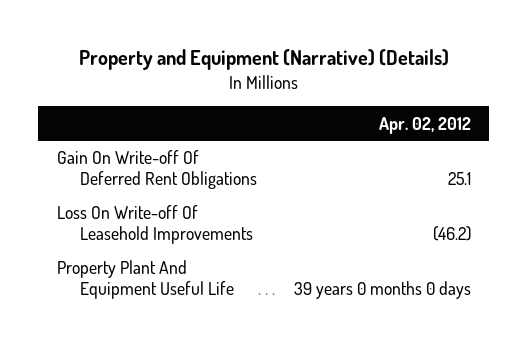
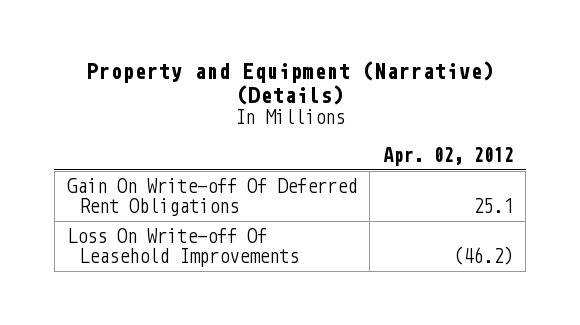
- Property Plant And Equipment Useful Life | 39 years 0 months 0 days

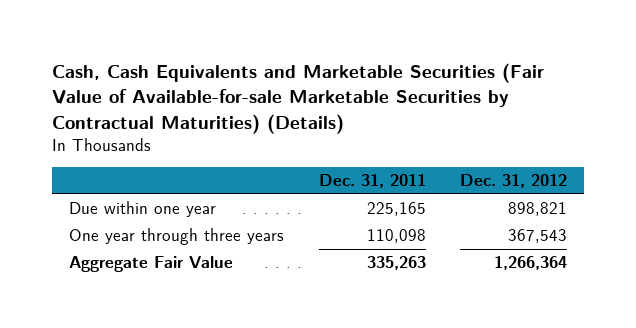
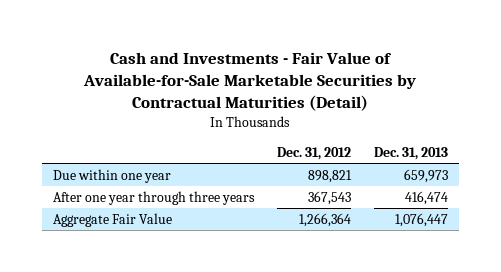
- Cash, Cash Equivalents and Marketable Securities (Fair Value of Available-for-sale Marketable Securities by Contractual Maturities) (Details)
+ Cash and Investments - Fair Value of Available-for-Sale Marketable Securities by Contractual Maturities (Detail)
- | Dec. 31, 2011 | Dec. 31, 2012
+ | Dec. 31, 2012 | Dec. 31, 2013
- One year through three years | 110,098 | 367,543
+ After one year through three years | 367,543 | 416,474

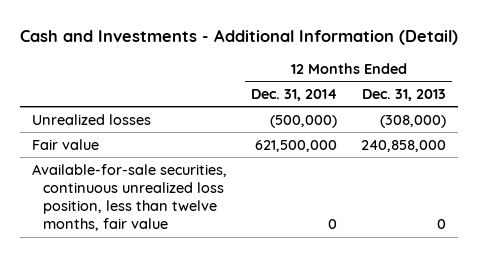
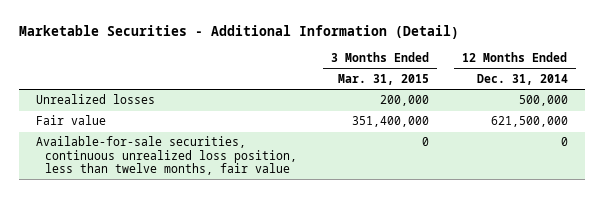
- Cash and Investments - Additional Information (Detail)
+ Marketable Securities - Additional Information (Detail)
- | 12 Months Ended Dec. 31, 2014 | 12 Months Ended Dec. 31, 2013
+ | 3 Months Ended Mar. 31, 2015 | 12 Months Ended Dec. 31, 2014
- Unrealized losses | (500,000) | (308,000)
+ Unrealized losses | 200,000 | 500,000

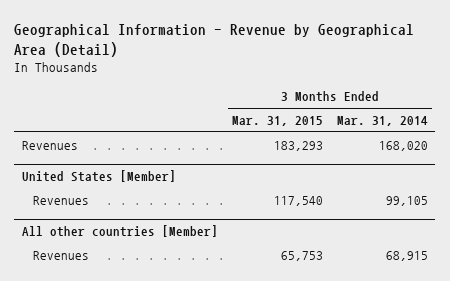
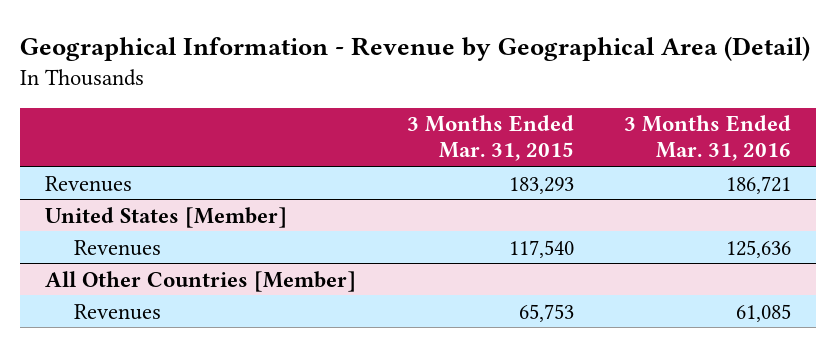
- | 3 Months Ended Mar. 31, 2015 | 3 Months Ended Mar. 31, 2014
+ | 3 Months Ended Mar. 31, 2015 | 3 Months Ended Mar. 31, 2016
- All other countries [Member]
+ All Other Countries [Member]

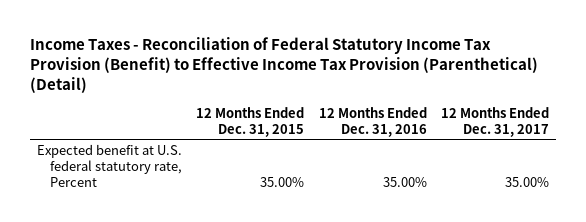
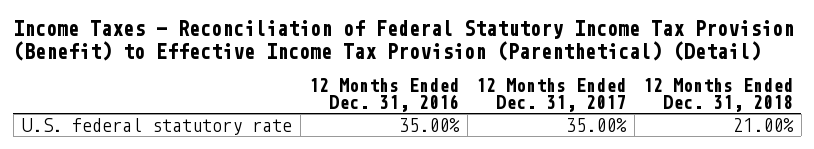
- | 12 Months Ended Dec. 31, 2015 | 12 Months Ended Dec. 31, 2016 | 12 Months Ended Dec. 31, 2017
+ | 12 Months Ended Dec. 31, 2016 | 12 Months Ended Dec. 31, 2017 | 12 Months Ended Dec. 31, 2018
- Expected benefit at U.S. federal statutory rate, Percent | 35.00% | 35.00% | 35.00%
+ U.S. federal statutory rate | 35.00% | 35.00% | 21.00%

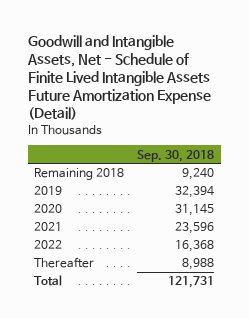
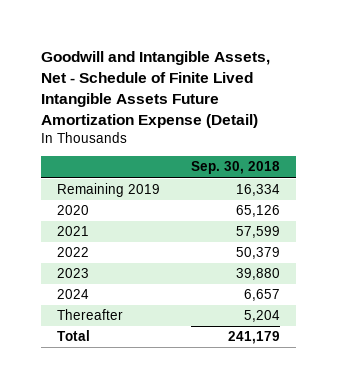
- Remaining 2018 | 9,240
- 2019 | 32,394
- 2020 | 31,145
- 2021 | 23,596
- 2022 | 16,368
- Thereafter | 8,988
- Total | 121,731
+ Remaining 2019 | 16,334
+ 2020 | 65,126
+ 2021 | 57,599
+ 2022 | 50,379
+ 2023 | 39,880
+ 2024 | 6,657
+ Thereafter | 5,204
+ Total | 241,179

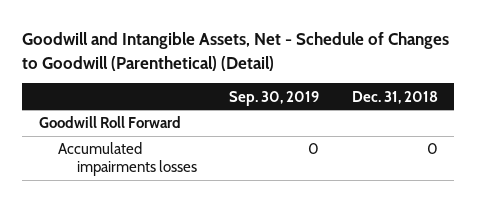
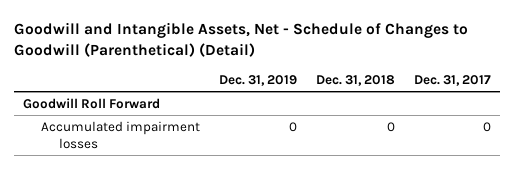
- | Sep. 30, 2019 | Dec. 31, 2018
+ | Dec. 31, 2019 | Dec. 31, 2018 | Dec. 31, 2017
- Accumulated impairments losses | 0 | 0
+ Accumulated impairment losses | 0 | 0 | 0

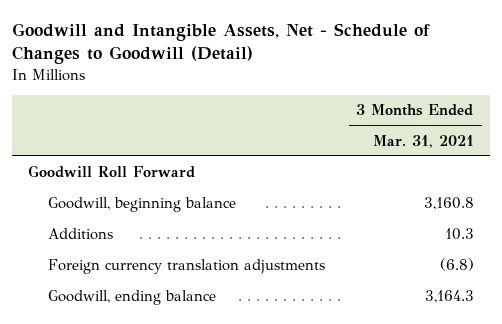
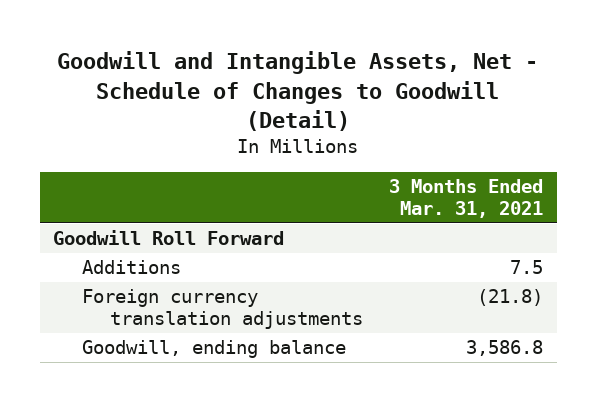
- Goodwill, beginning balance | 3,160.8
- Additions | 10.3
- Foreign currency translation adjustments | (6.8)
- Goodwill, ending balance | 3,164.3
+ Additions | 7.5
+ Foreign currency translation adjustments | (21.8)
+ Goodwill, ending balance | 3,586.8

